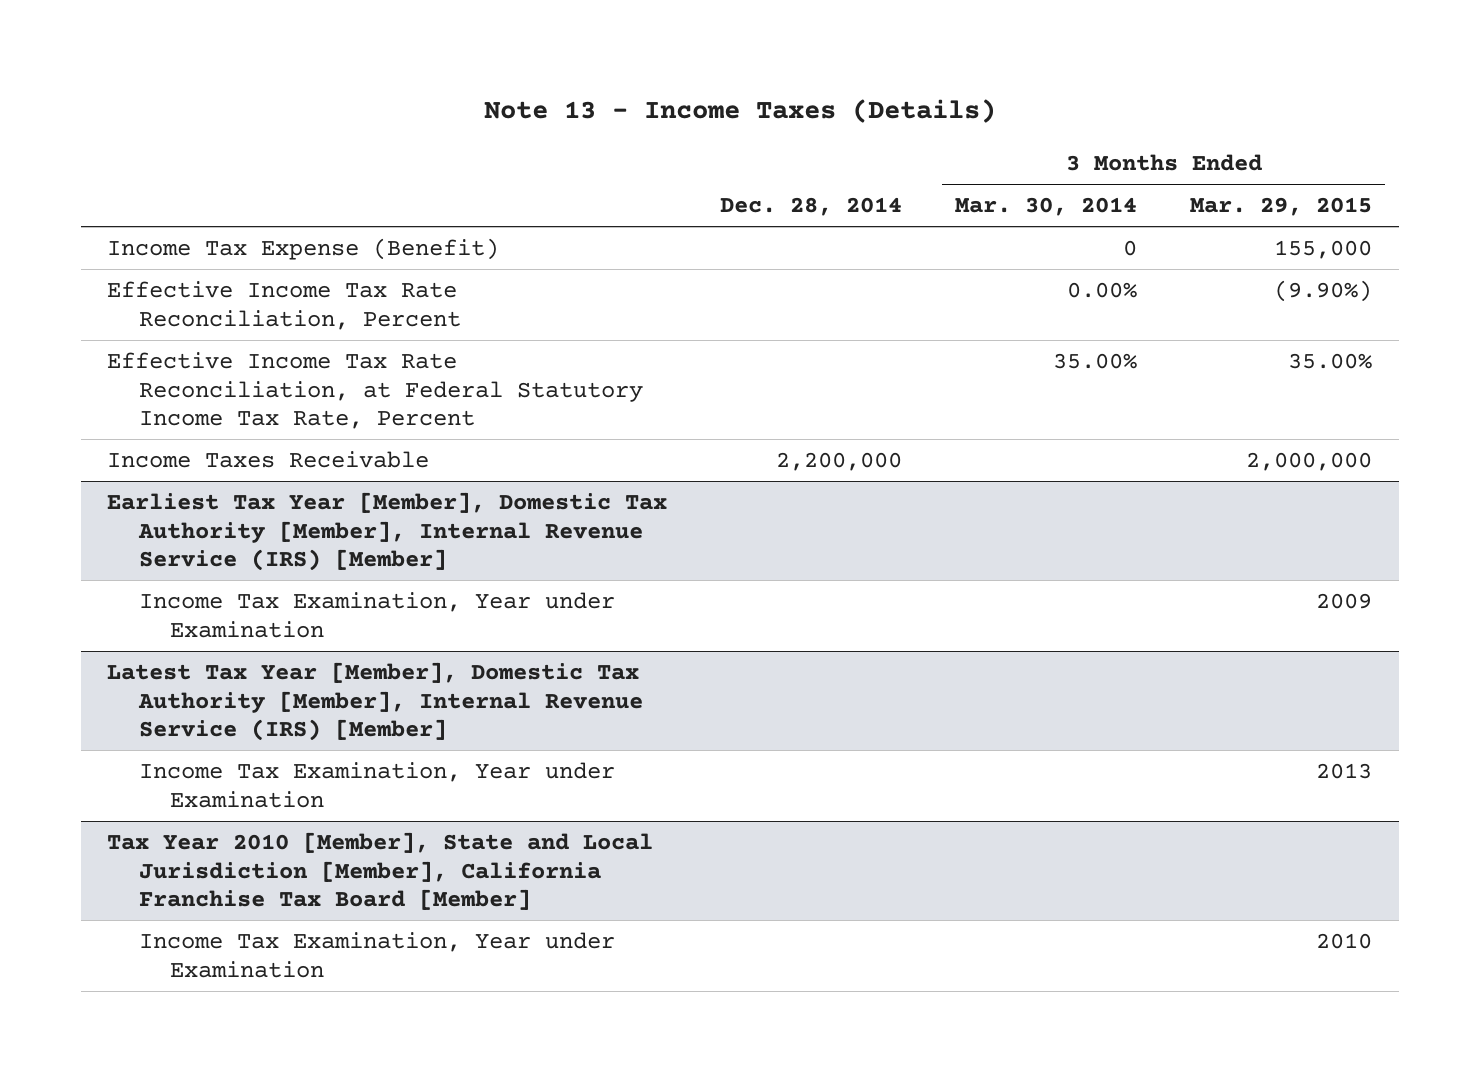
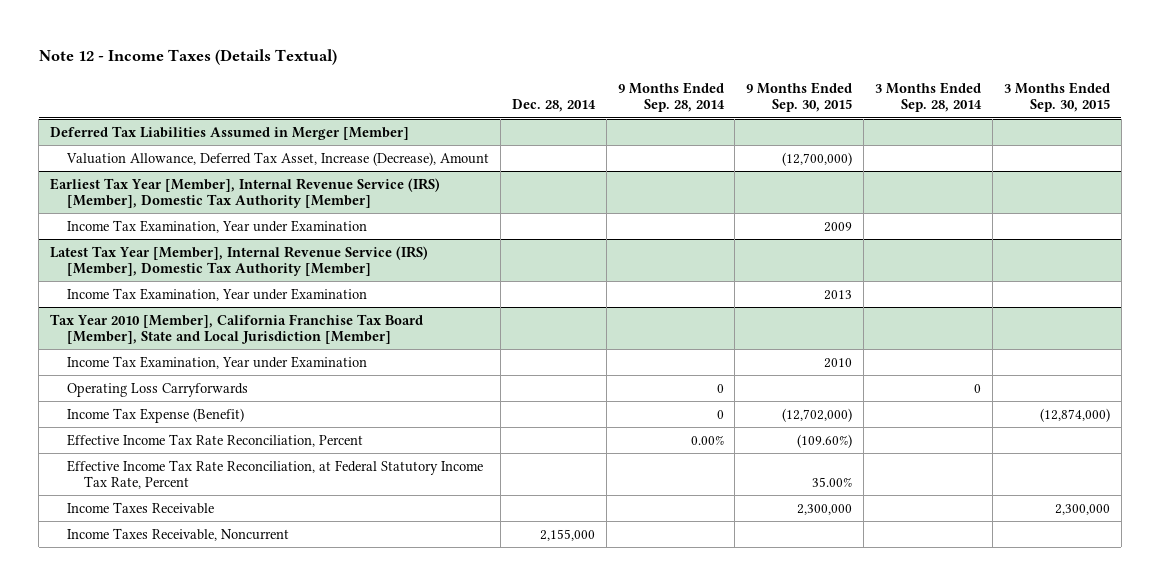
- Note 13 - Income Taxes (Details)
+ Note 12 - Income Taxes (Details Textual)
- | Dec. 28, 2014 | 3 Months Ended Mar. 30, 2014 | 3 Months Ended Mar. 29, 2015
+ | Dec. 28, 2014 | 9 Months Ended Sep. 28, 2014 | 9 Months Ended Sep. 30, 2015 | 3 Months Ended Sep. 28, 2014 | 3 Months Ended Sep. 30, 2015
- Income Tax Expense (Benefit) | | 0 | 155,000
- Effective Income Tax Rate Reconciliation, Percent | | 0.00% | (9.90%)
- Effective Income Tax Rate Reconciliation, at Federal Statutory Income Tax Rate, Percent | | 35.00% | 35.00%
- Income Taxes Receivable | 2,200,000 | | 2,000,000
- Earliest Tax Year [Member], Domestic Tax Authority [Member], Internal Revenue Service (IRS) [Member]
+ Deferred Tax Liabilities Assumed in Merger [Member]
+ Valuation Allowance, Deferred Tax Asset, Increase (Decrease), Amount | | | (12,700,000) | |
+ Earliest Tax Year [Member], Internal Revenue Service (IRS) [Member], Domestic Tax Authority [Member]
- Latest Tax Year [Member], Domestic Tax Authority [Member], Internal Revenue Service (IRS) [Member]
+ Latest Tax Year [Member], Internal Revenue Service (IRS) [Member], Domestic Tax Authority [Member]
- Tax Year 2010 [Member], State and Local Jurisdiction [Member], California Franchise Tax Board [Member]
+ Tax Year 2010 [Member], California Franchise Tax Board [Member], State and Local Jurisdiction [Member]
+ Operating Loss Carryforwards | | 0 | | 0 |
+ Income Tax Expense (Benefit) | | 0 | (12,702,000) | | (12,874,000)
+ Effective Income Tax Rate Reconciliation, Percent | | 0.00% | (109.60%) | |
+ Effective Income Tax Rate Reconciliation, at Federal Statutory Income Tax Rate, Percent | | | 35.00% | |
+ Income Taxes Receivable | | | 2,300,000 | | 2,300,000
+ Income Taxes Receivable, Noncurrent | 2,155,000 | | | |

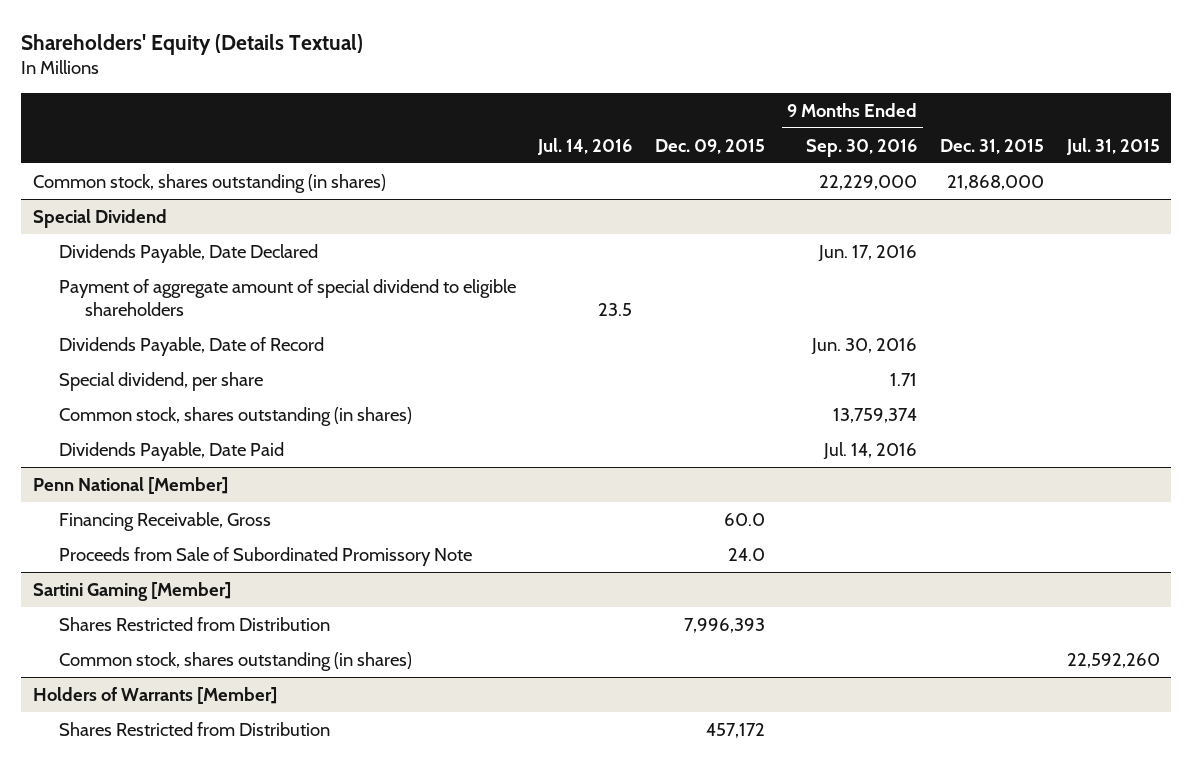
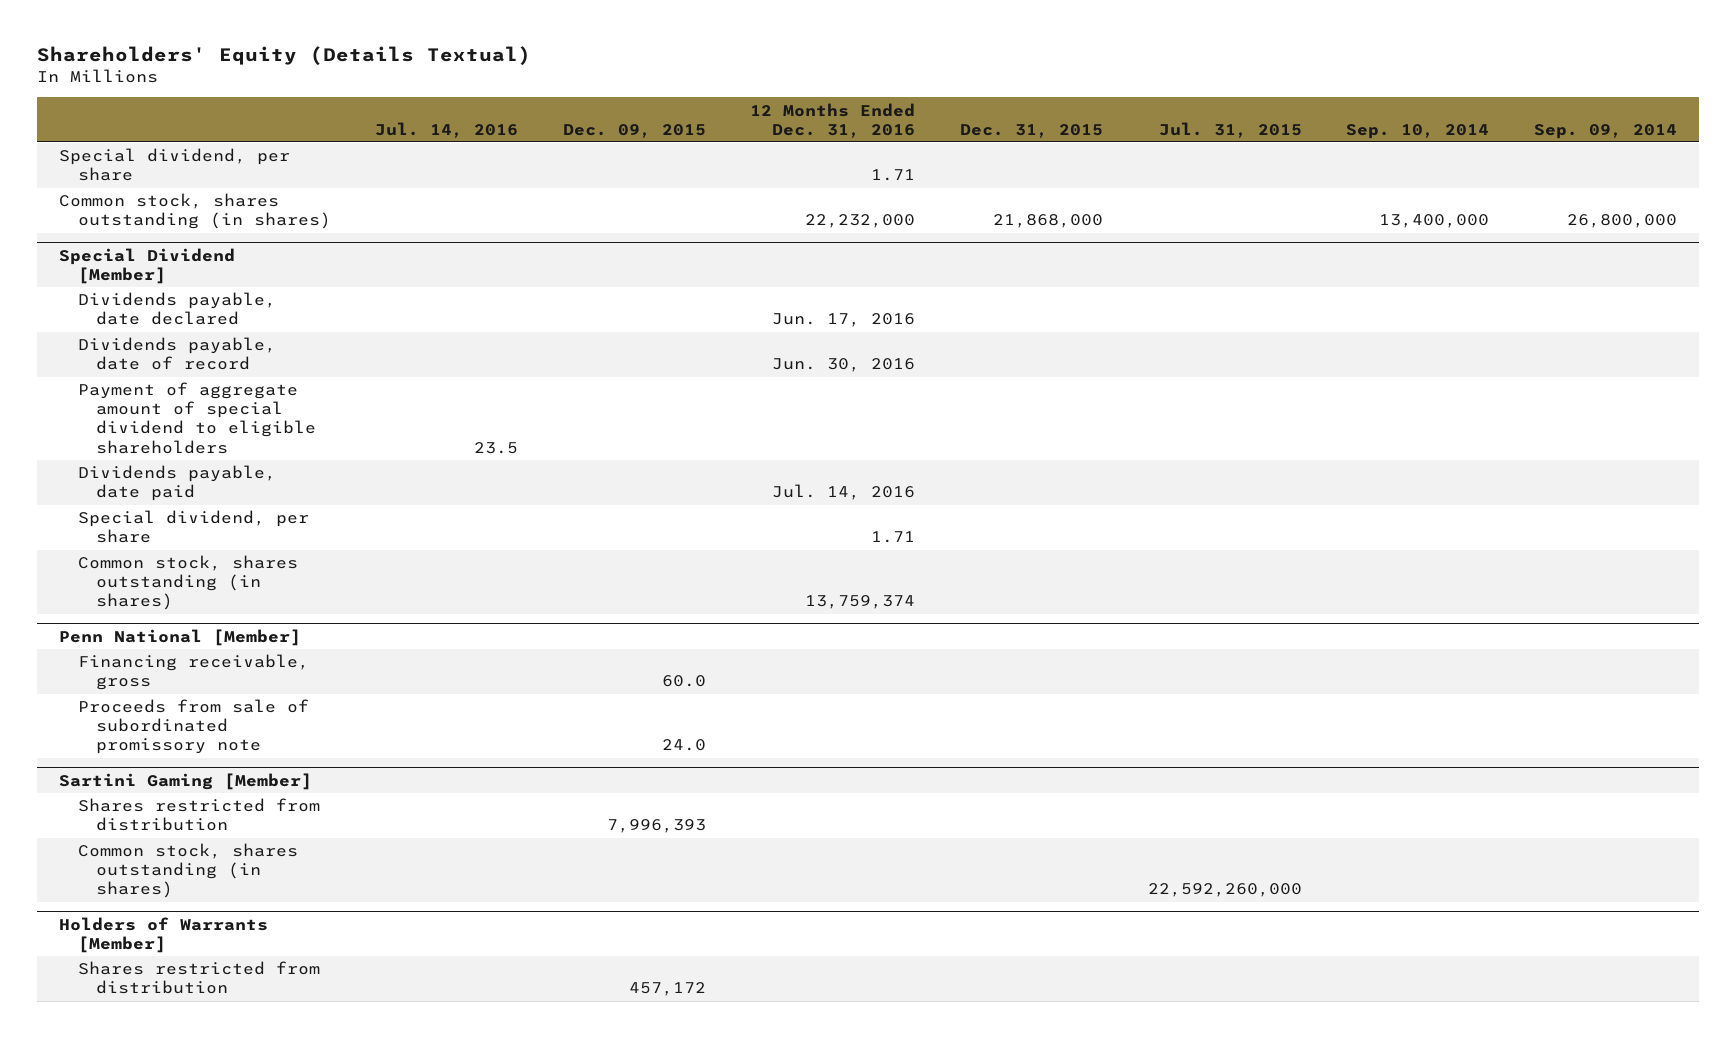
- | Jul. 14, 2016 | Dec. 09, 2015 | 9 Months Ended Sep. 30, 2016 | Dec. 31, 2015 | Jul. 31, 2015
+ | Jul. 14, 2016 | Dec. 09, 2015 | 12 Months Ended Dec. 31, 2016 | Dec. 31, 2015 | Jul. 31, 2015 | Sep. 10, 2014 | Sep. 09, 2014
+ Special dividend, per share | | | 1.71 | | | |
- Special Dividend
- Dividends Payable, Date Declared | | | Jun. 17, 2016 | |
+ Special Dividend [Member]
+ Dividends payable, date declared | | | Jun. 17, 2016 | | | |
+ Dividends payable, date of record | | | Jun. 30, 2016 | | | |
- Dividends Payable, Date of Record | | | Jun. 30, 2016 | |
+ Dividends payable, date paid | | | Jul. 14, 2016 | | | |
- Dividends Payable, Date Paid | | | Jul. 14, 2016 | |
@ Penn National [Member]
- Financing Receivable, Gross | | 60.0 | | |
- Proceeds from Sale of Subordinated Promissory Note | | 24.0 | | |
+ Financing receivable, gross | | 60.0 | | | | |
+ Proceeds from sale of subordinated promissory note | | 24.0 | | | | |
@ Sartini Gaming [Member]
- Shares Restricted from Distribution | | 7,996,393 | | |
- Common stock, shares outstanding (in shares) | | | | | 22,592,260
+ Shares restricted from distribution | | 7,996,393 | | | | |
+ Common stock, shares outstanding (in shares) | | | | | 22,592,260,000 | |
@ Holders of Warrants [Member]
- Shares Restricted from Distribution | | 457,172 | | |
+ Shares restricted from distribution | | 457,172 | | | | |

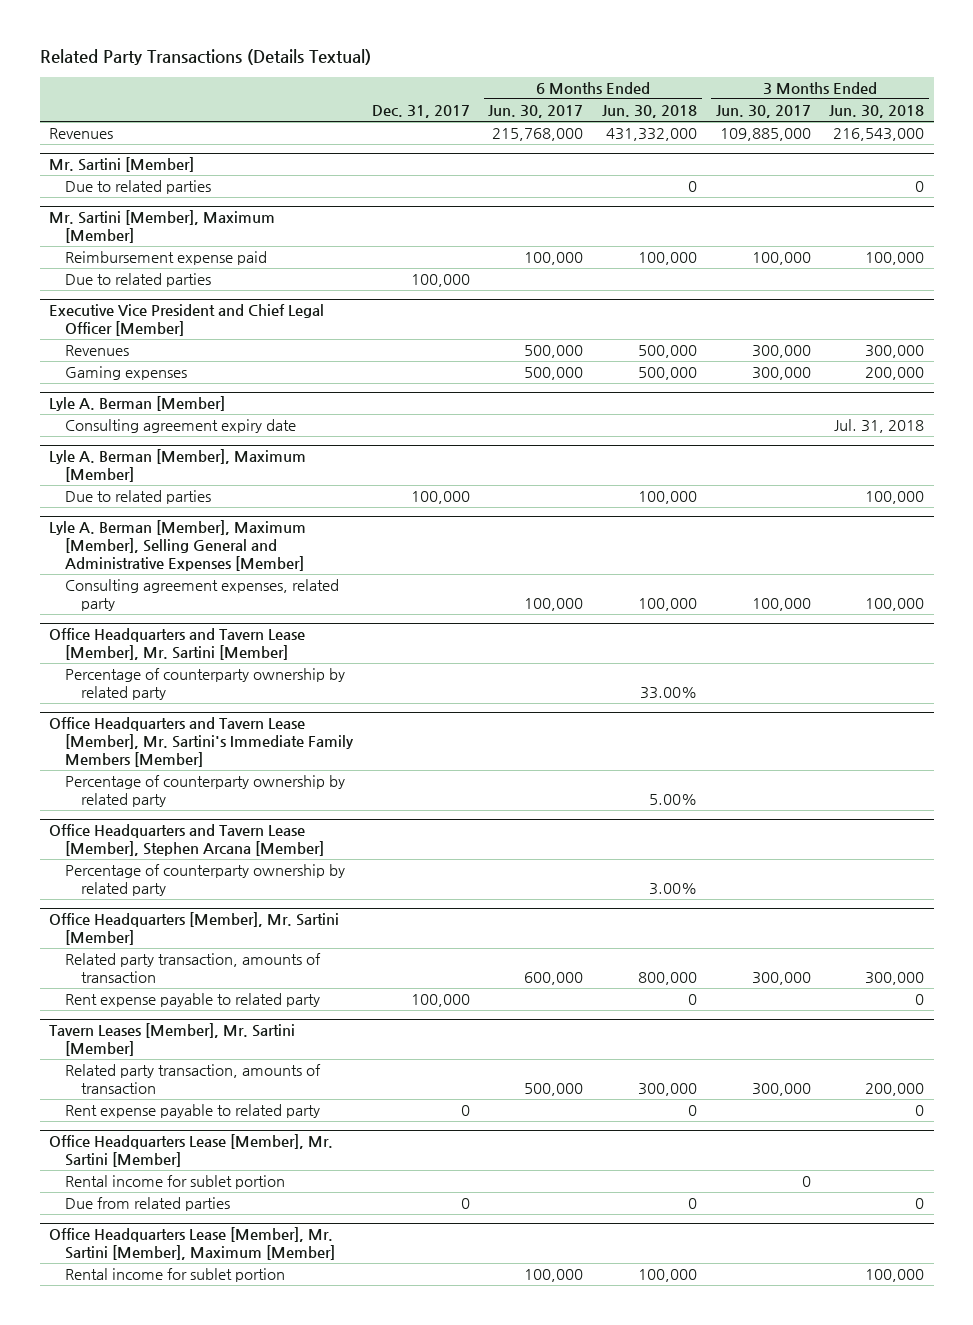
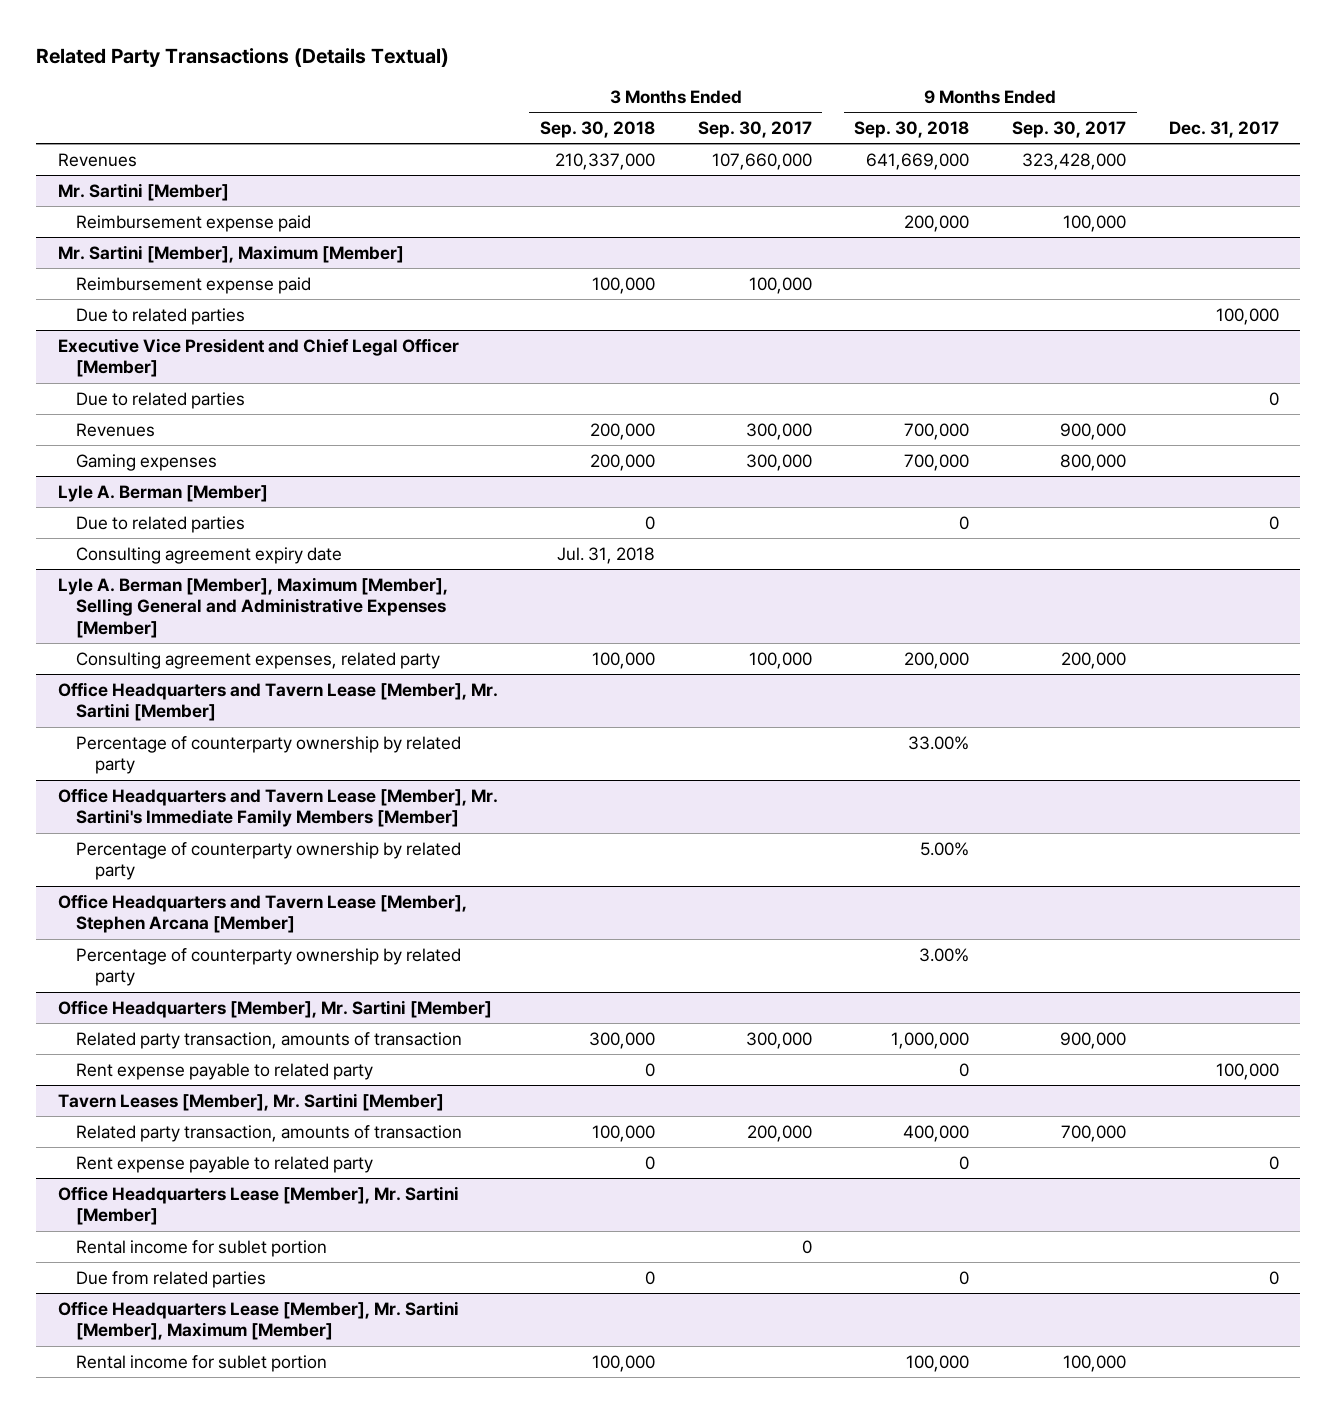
- | Dec. 31, 2017 | 6 Months Ended Jun. 30, 2017 | 6 Months Ended Jun. 30, 2018 | 3 Months Ended Jun. 30, 2017 | 3 Months Ended Jun. 30, 2018
+ | 3 Months Ended Sep. 30, 2018 | 3 Months Ended Sep. 30, 2017 | 9 Months Ended Sep. 30, 2018 | 9 Months Ended Sep. 30, 2017 | Dec. 31, 2017
@ Mr. Sartini [Member]
- Due to related parties | | | 0 | | 0
+ Reimbursement expense paid | | | 200,000 | 100,000 |
@ Executive Vice President and Chief Legal Officer [Member]
+ Due to related parties | | | | | 0
@ Lyle A. Berman [Member]
+ Due to related parties | 0 | | 0 | | 0
- Lyle A. Berman [Member], Maximum [Member]
- Due to related parties | 100,000 | | 100,000 | | 100,000

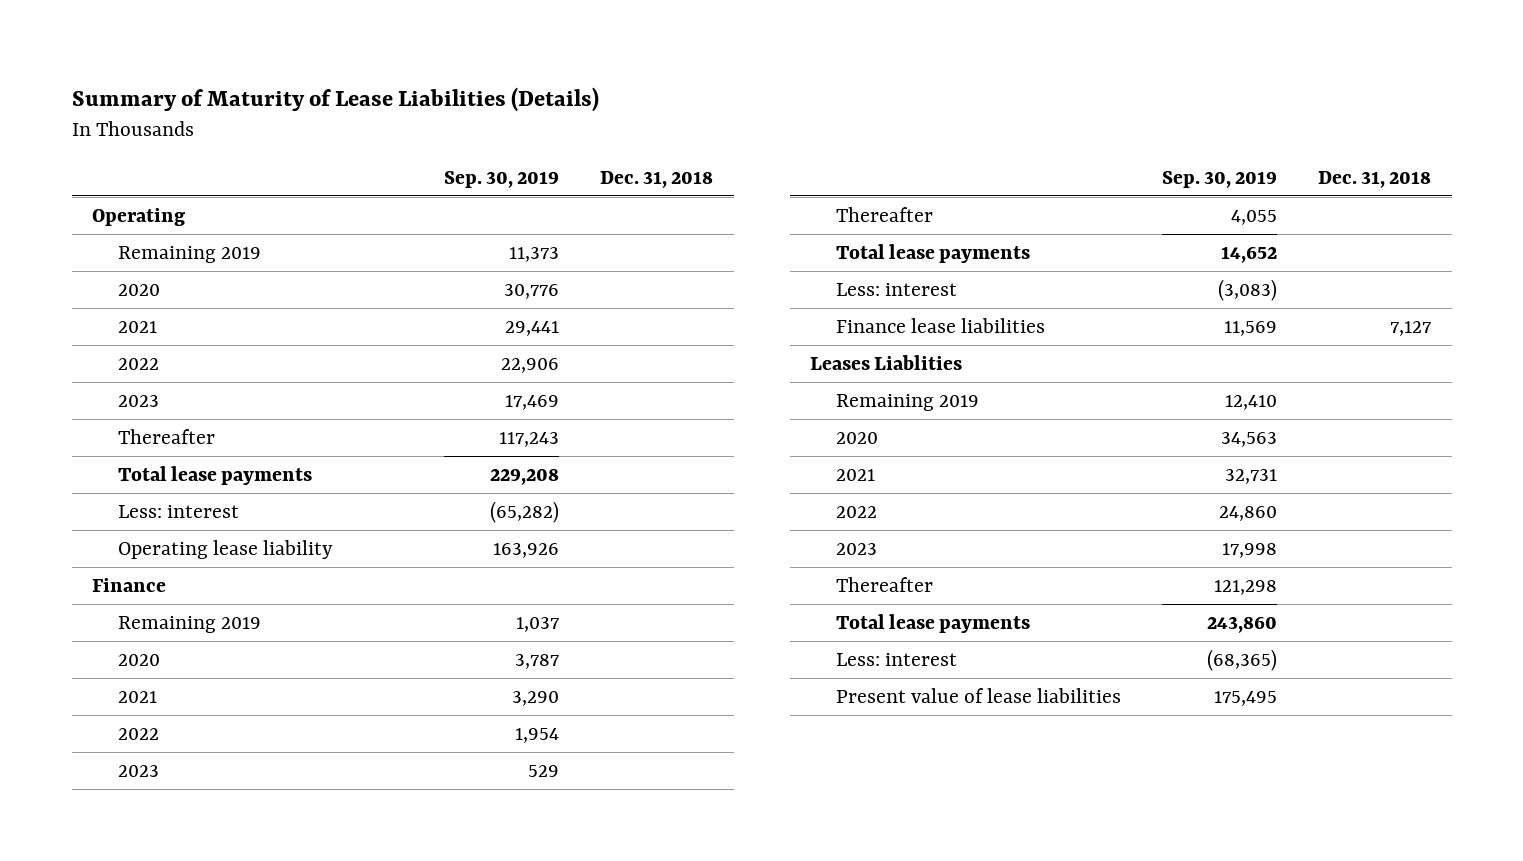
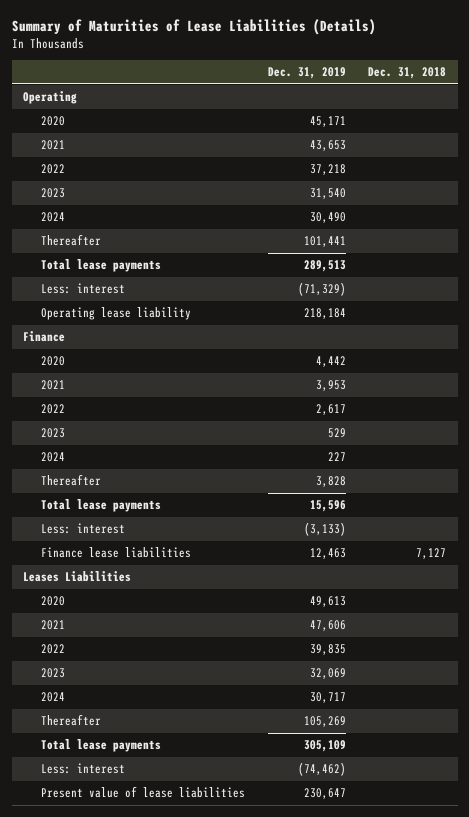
- Summary of Maturity of Lease Liabilities (Details)
+ Summary of Maturities of Lease Liabilities (Details)
- | Sep. 30, 2019 | Dec. 31, 2018
+ | Dec. 31, 2019 | Dec. 31, 2018
- Remaining 2019 | 11,373 |
+ 2024 | 30,490 |
- Remaining 2019 | 1,037 |
+ 2024 | 227 |
- Leases Liablities
- Remaining 2019 | 12,410 |
+ Leases Liabilities
+ 2024 | 30,717 |

